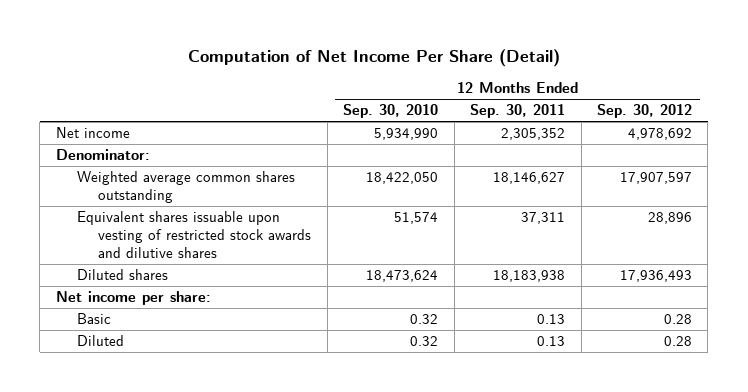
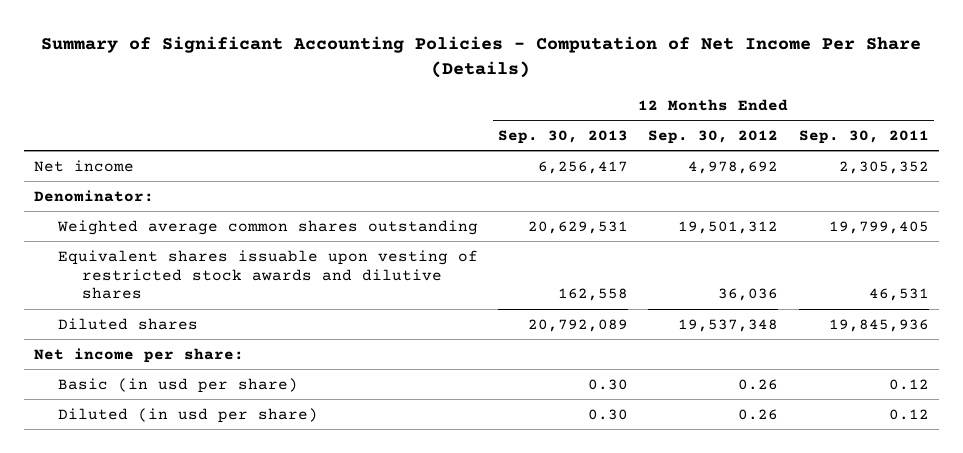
- Computation of Net Income Per Share (Detail)
+ Summary of Significant Accounting Policies - Computation of Net Income Per Share (Details)
- | 12 Months Ended Sep. 30, 2010 | 12 Months Ended Sep. 30, 2011 | 12 Months Ended Sep. 30, 2012
+ | 12 Months Ended Sep. 30, 2013 | 12 Months Ended Sep. 30, 2012 | 12 Months Ended Sep. 30, 2011
- Weighted average common shares outstanding | 18,422,050 | 18,146,627 | 17,907,597
- Equivalent shares issuable upon vesting of restricted stock awards and dilutive shares | 51,574 | 37,311 | 28,896
- Diluted shares | 18,473,624 | 18,183,938 | 17,936,493
+ Weighted average common shares outstanding | 20,629,531 | 19,501,312 | 19,799,405
+ Equivalent shares issuable upon vesting of restricted stock awards and dilutive shares | 162,558 | 36,036 | 46,531
+ Diluted shares | 20,792,089 | 19,537,348 | 19,845,936
- Basic | 0.32 | 0.13 | 0.28
- Diluted | 0.32 | 0.13 | 0.28
+ Basic (in usd per share) | 0.30 | 0.26 | 0.12
+ Diluted (in usd per share) | 0.30 | 0.26 | 0.12

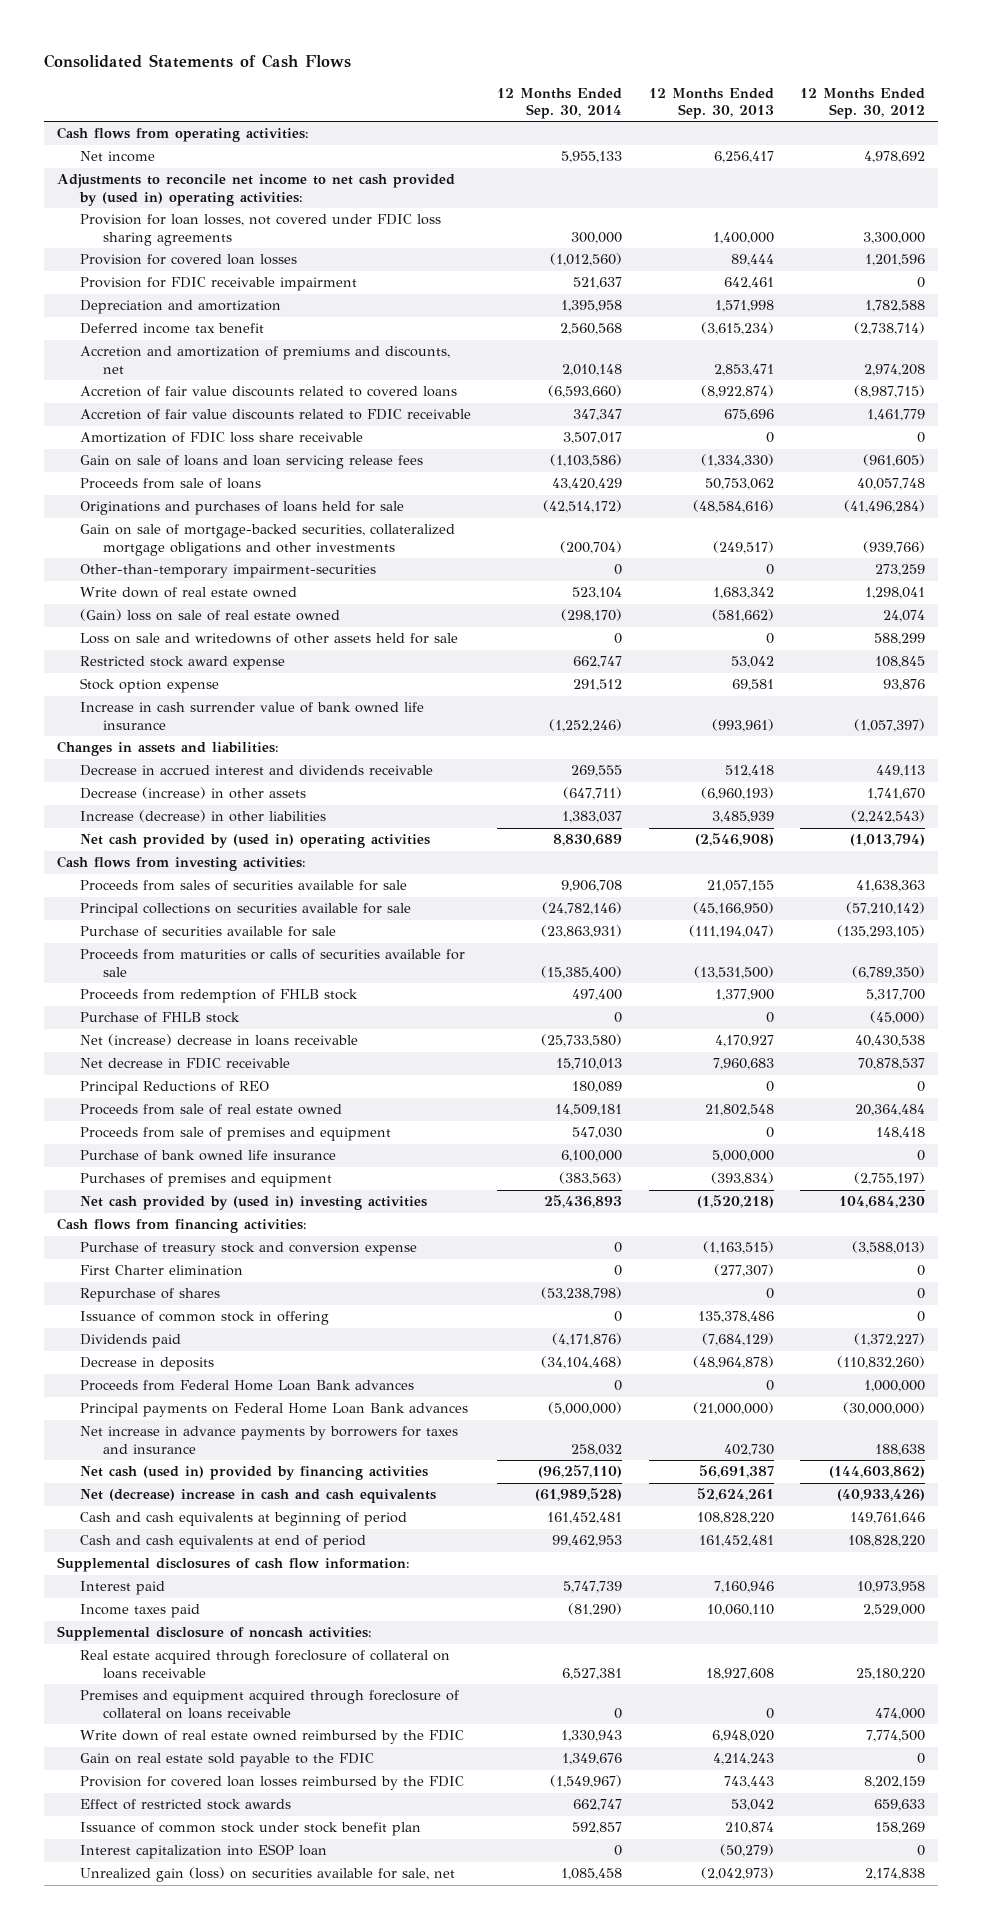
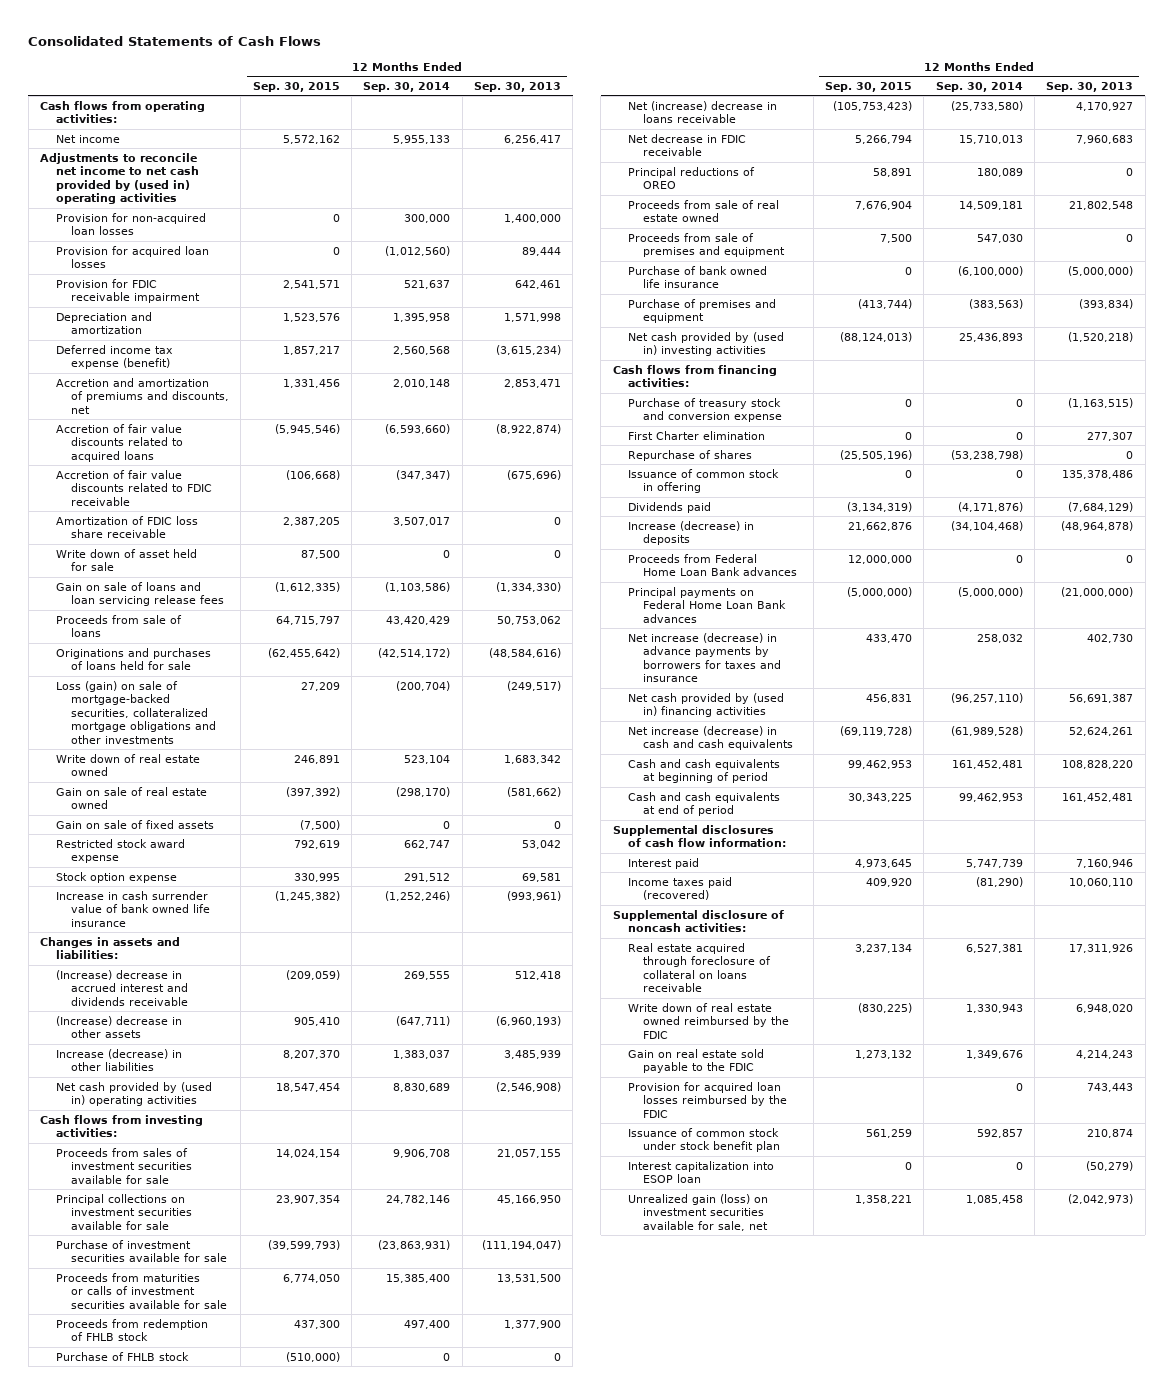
- | 12 Months Ended Sep. 30, 2014 | 12 Months Ended Sep. 30, 2013 | 12 Months Ended Sep. 30, 2012
+ | 12 Months Ended Sep. 30, 2015 | 12 Months Ended Sep. 30, 2014 | 12 Months Ended Sep. 30, 2013
- Adjustments to reconcile net income to net cash provided by (used in) operating activities:
- Provision for loan losses, not covered under FDIC loss sharing agreements | 300,000 | 1,400,000 | 3,300,000
- Provision for covered loan losses | (1,012,560) | 89,444 | 1,201,596
+ Adjustments to reconcile net income to net cash provided by (used in) operating activities
+ Provision for non-acquired loan losses | 0 | 300,000 | 1,400,000
+ Provision for acquired loan losses | 0 | (1,012,560) | 89,444
- Deferred income tax benefit | 2,560,568 | (3,615,234) | (2,738,714)
+ Deferred income tax expense (benefit) | 1,857,217 | 2,560,568 | (3,615,234)
- Accretion of fair value discounts related to covered loans | (6,593,660) | (8,922,874) | (8,987,715)
- Accretion of fair value discounts related to FDIC receivable | 347,347 | 675,696 | 1,461,779
+ Accretion of fair value discounts related to acquired loans | (5,945,546) | (6,593,660) | (8,922,874)
+ Accretion of fair value discounts related to FDIC receivable | (106,668) | (347,347) | (675,696)
+ Write down of asset held for sale | 87,500 | 0 | 0
- Gain on sale of mortgage-backed securities, collateralized mortgage obligations and other investments | (200,704) | (249,517) | (939,766)
- Other-than-temporary impairment-securities | 0 | 0 | 273,259
+ Loss (gain) on sale of mortgage-backed securities, collateralized mortgage obligations and other investments | 27,209 | (200,704) | (249,517)
- (Gain) loss on sale of real estate owned | (298,170) | (581,662) | 24,074
- Loss on sale and writedowns of other assets held for sale | 0 | 0 | 588,299
+ Gain on sale of real estate owned | (397,392) | (298,170) | (581,662)
+ Gain on sale of fixed assets | (7,500) | 0 | 0
- Decrease in accrued interest and dividends receivable | 269,555 | 512,418 | 449,113
- Decrease (increase) in other assets | (647,711) | (6,960,193) | 1,741,670
+ (Increase) decrease in accrued interest and dividends receivable | (209,059) | 269,555 | 512,418
+ (Increase) decrease in other assets | 905,410 | (647,711) | (6,960,193)
- Proceeds from sales of securities available for sale | 9,906,708 | 21,057,155 | 41,638,363
- Principal collections on securities available for sale | (24,782,146) | (45,166,950) | (57,210,142)
- Purchase of securities available for sale | (23,863,931) | (111,194,047) | (135,293,105)
- Proceeds from maturities or calls of securities available for sale | (15,385,400) | (13,531,500) | (6,789,350)
+ Proceeds from sales of investment securities available for sale | 14,024,154 | 9,906,708 | 21,057,155
+ Principal collections on investment securities available for sale | 23,907,354 | 24,782,146 | 45,166,950
+ Purchase of investment securities available for sale | (39,599,793) | (23,863,931) | (111,194,047)
+ Proceeds from maturities or calls of investment securities available for sale | 6,774,050 | 15,385,400 | 13,531,500
- Principal Reductions of REO | 180,089 | 0 | 0
+ Principal reductions of OREO | 58,891 | 180,089 | 0
- Purchase of bank owned life insurance | 6,100,000 | 5,000,000 | 0
- Purchases of premises and equipment | (383,563) | (393,834) | (2,755,197)
+ Purchase of bank owned life insurance | 0 | (6,100,000) | (5,000,000)
+ Purchase of premises and equipment | (413,744) | (383,563) | (393,834)
- First Charter elimination | 0 | (277,307) | 0
+ First Charter elimination | 0 | 0 | 277,307
- Decrease in deposits | (34,104,468) | (48,964,878) | (110,832,260)
+ Increase (decrease) in deposits | 21,662,876 | (34,104,468) | (48,964,878)
- Net increase in advance payments by borrowers for taxes and insurance | 258,032 | 402,730 | 188,638
- Net cash (used in) provided by financing activities | (96,257,110) | 56,691,387 | (144,603,862)
- Net (decrease) increase in cash and cash equivalents | (61,989,528) | 52,624,261 | (40,933,426)
+ Net increase (decrease) in advance payments by borrowers for taxes and insurance | 433,470 | 258,032 | 402,730
+ Net cash provided by (used in) financing activities | 456,831 | (96,257,110) | 56,691,387
+ Net increase (decrease) in cash and cash equivalents | (69,119,728) | (61,989,528) | 52,624,261
- Income taxes paid | (81,290) | 10,060,110 | 2,529,000
+ Income taxes paid (recovered) | 409,920 | (81,290) | 10,060,110
- Real estate acquired through foreclosure of collateral on loans receivable | 6,527,381 | 18,927,608 | 25,180,220
- Premises and equipment acquired through foreclosure of collateral on loans receivable | 0 | 0 | 474,000
+ Real estate acquired through foreclosure of collateral on loans receivable | 3,237,134 | 6,527,381 | 17,311,926
- Provision for covered loan losses reimbursed by the FDIC | (1,549,967) | 743,443 | 8,202,159
- Effect of restricted stock awards | 662,747 | 53,042 | 659,633
+ Provision for acquired loan losses reimbursed by the FDIC | | 0 | 743,443
- Unrealized gain (loss) on securities available for sale, net | 1,085,458 | (2,042,973) | 2,174,838
+ Unrealized gain (loss) on investment securities available for sale, net | 1,358,221 | 1,085,458 | (2,042,973)

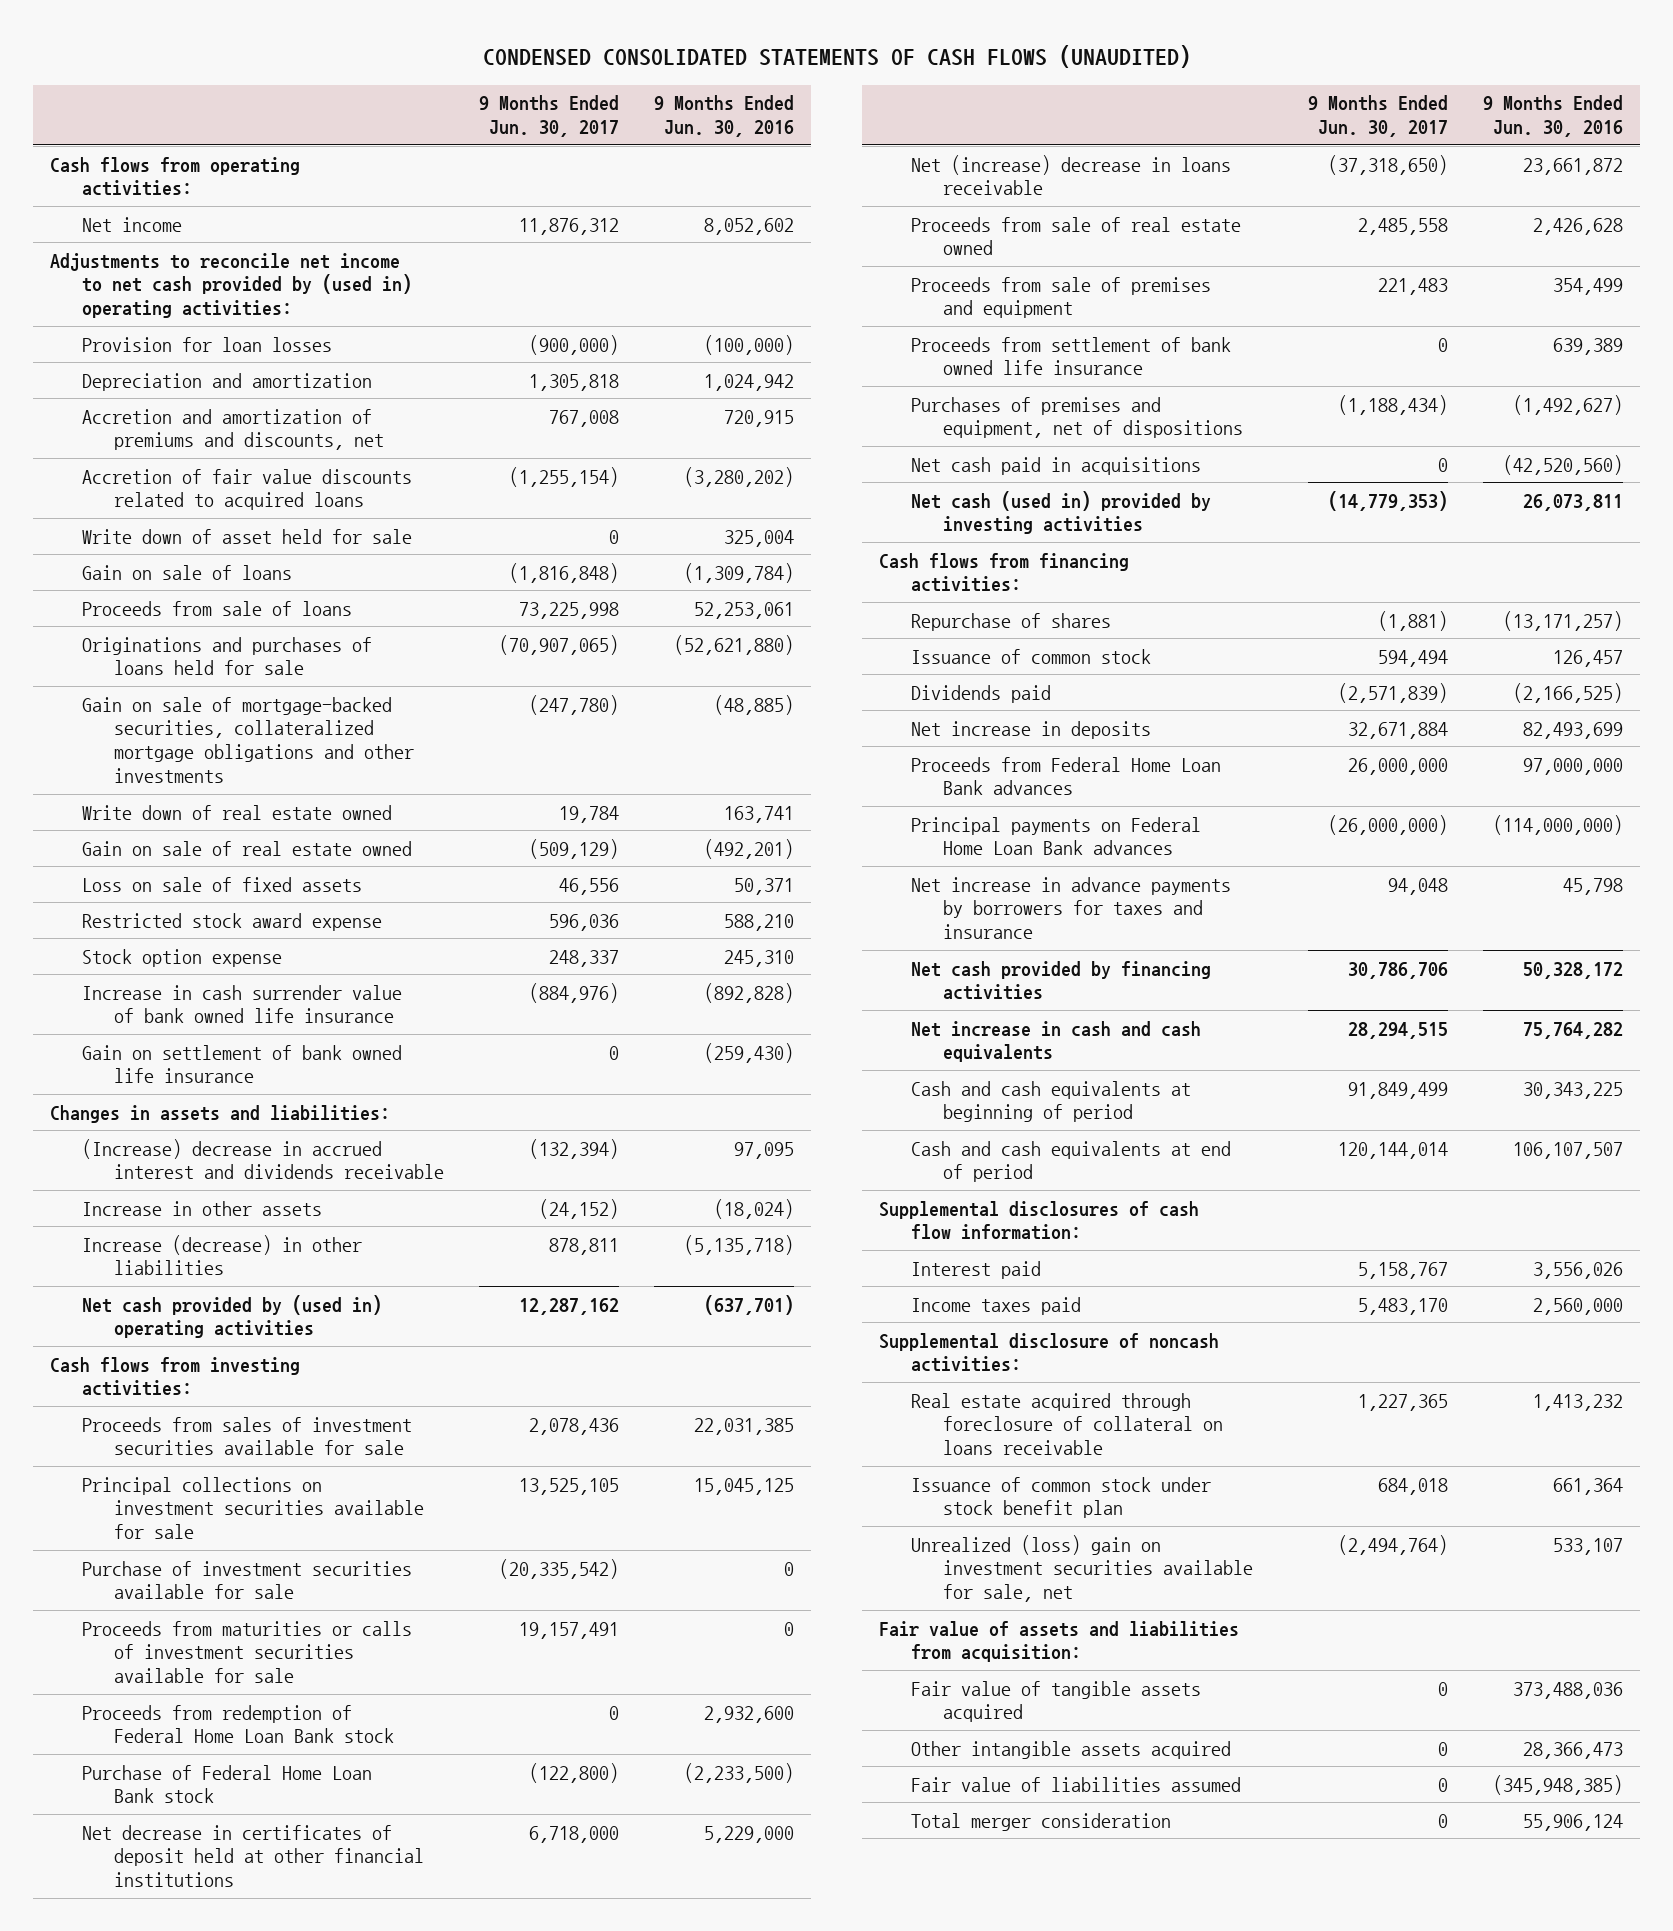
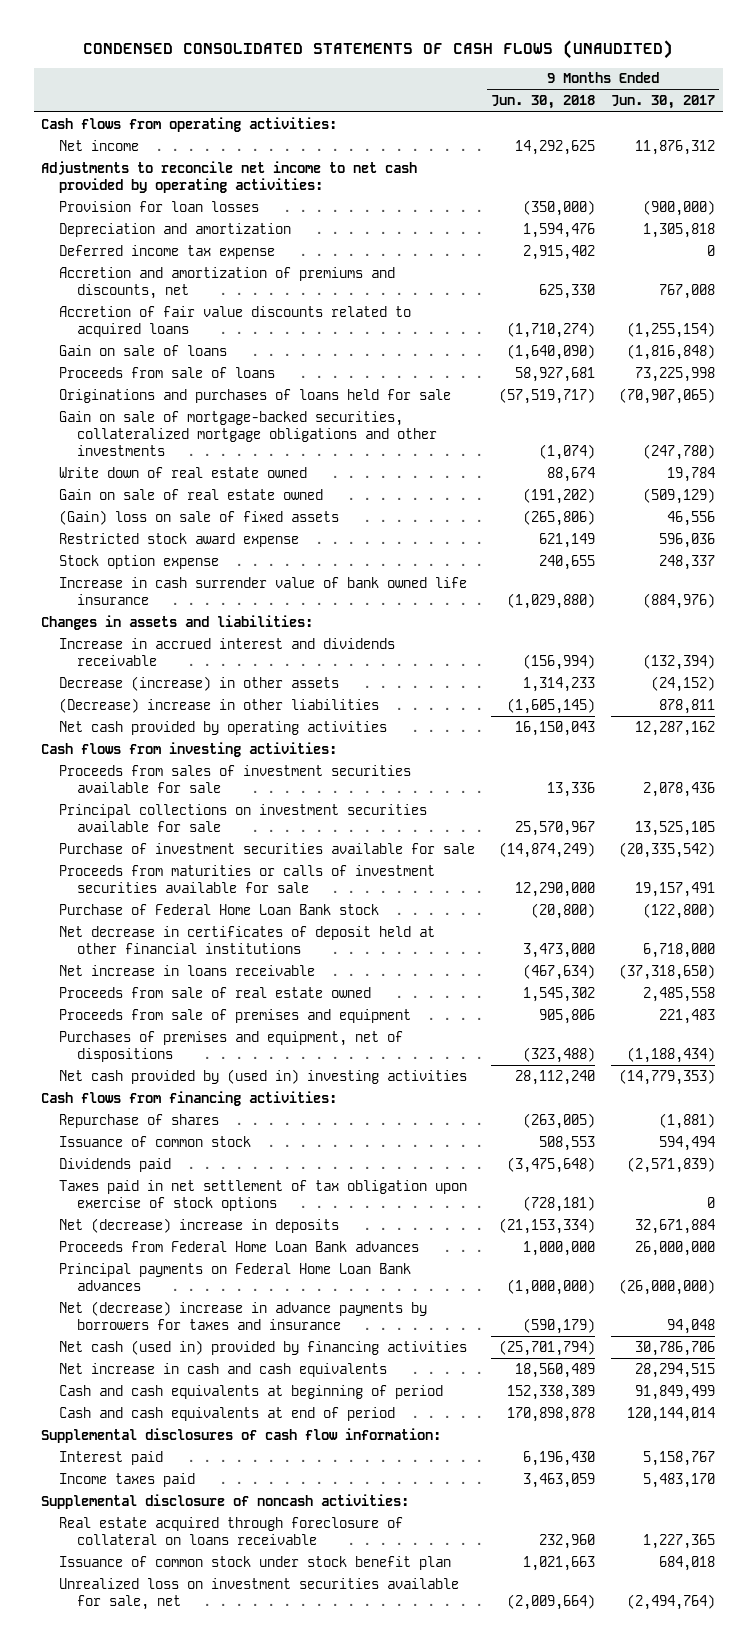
- | 9 Months Ended Jun. 30, 2017 | 9 Months Ended Jun. 30, 2016
+ | 9 Months Ended Jun. 30, 2018 | 9 Months Ended Jun. 30, 2017
- Adjustments to reconcile net income to net cash provided by (used in) operating activities:
+ Adjustments to reconcile net income to net cash provided by operating activities:
+ Deferred income tax expense | 2,915,402 | 0
- Write down of asset held for sale | 0 | 325,004
- Loss on sale of fixed assets | 46,556 | 50,371
+ (Gain) loss on sale of fixed assets | (265,806) | 46,556
- Gain on settlement of bank owned life insurance | 0 | (259,430)
- (Increase) decrease in accrued interest and dividends receivable | (132,394) | 97,095
- Increase in other assets | (24,152) | (18,024)
- Increase (decrease) in other liabilities | 878,811 | (5,135,718)
- Net cash provided by (used in) operating activities | 12,287,162 | (637,701)
+ Increase in accrued interest and dividends receivable | (156,994) | (132,394)
+ Decrease (increase) in other assets | 1,314,233 | (24,152)
+ (Decrease) increase in other liabilities | (1,605,145) | 878,811
+ Net cash provided by operating activities | 16,150,043 | 12,287,162
- Proceeds from redemption of Federal Home Loan Bank stock | 0 | 2,932,600
- Net (increase) decrease in loans receivable | (37,318,650) | 23,661,872
+ Net increase in loans receivable | (467,634) | (37,318,650)
- Proceeds from settlement of bank owned life insurance | 0 | 639,389
- Net cash paid in acquisitions | 0 | (42,520,560)
- Net cash (used in) provided by investing activities | (14,779,353) | 26,073,811
+ Net cash provided by (used in) investing activities | 28,112,240 | (14,779,353)
- Net increase in deposits | 32,671,884 | 82,493,699
+ Taxes paid in net settlement of tax obligation upon exercise of stock options | (728,181) | 0
+ Net (decrease) increase in deposits | (21,153,334) | 32,671,884
- Net increase in advance payments by borrowers for taxes and insurance | 94,048 | 45,798
- Net cash provided by financing activities | 30,786,706 | 50,328,172
+ Net (decrease) increase in advance payments by borrowers for taxes and insurance | (590,179) | 94,048
+ Net cash (used in) provided by financing activities | (25,701,794) | 30,786,706
- Unrealized (loss) gain on investment securities available for sale, net | (2,494,764) | 533,107
- Fair value of assets and liabilities from acquisition:
- Fair value of tangible assets acquired | 0 | 373,488,036
- Other intangible assets acquired | 0 | 28,366,473
- Fair value of liabilities assumed | 0 | (345,948,385)
- Total merger consideration | 0 | 55,906,124
+ Unrealized loss on investment securities available for sale, net | (2,009,664) | (2,494,764)

